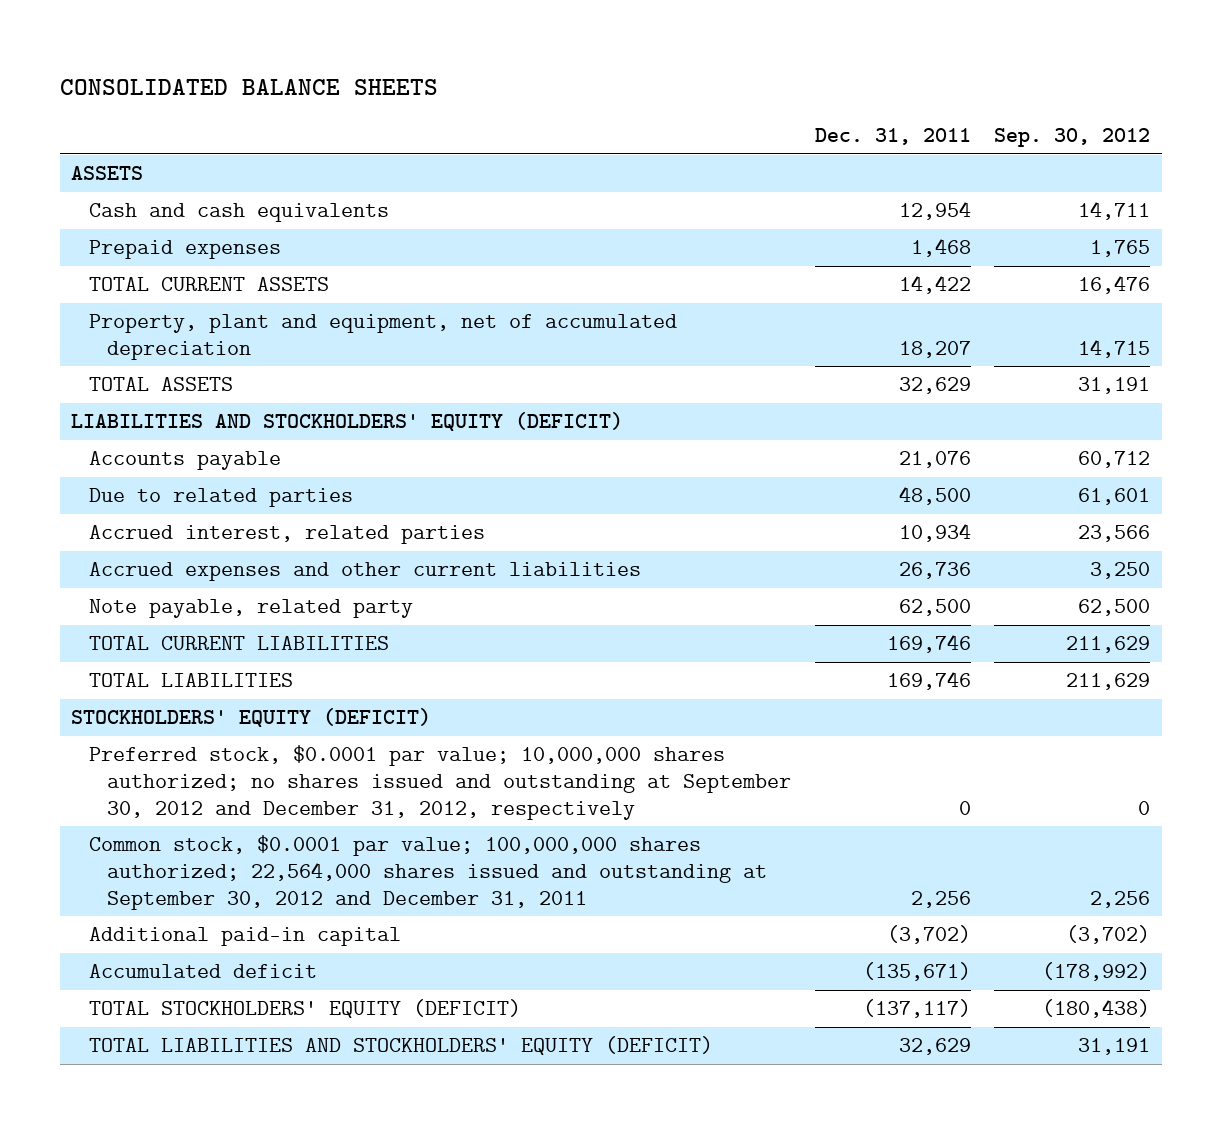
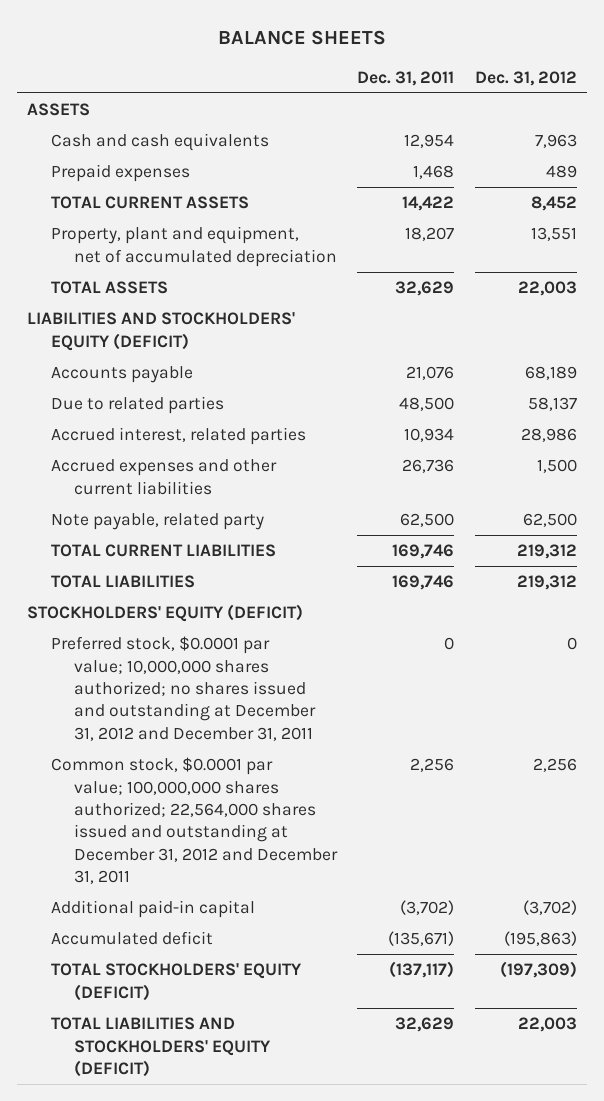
- CONSOLIDATED BALANCE SHEETS
+ BALANCE SHEETS
- | Dec. 31, 2011 | Sep. 30, 2012
+ | Dec. 31, 2011 | Dec. 31, 2012
- Preferred stock, $0.0001 par value; 10,000,000 shares authorized; no shares issued and outstanding at September 30, 2012 and December 31, 2012, respectively | 0 | 0
- Common stock, $0.0001 par value; 100,000,000 shares authorized; 22,564,000 shares issued and outstanding at September 30, 2012 and December 31, 2011 | 2,256 | 2,256
+ Preferred stock, $0.0001 par value; 10,000,000 shares authorized; no shares issued and outstanding at December 31, 2012 and December 31, 2011 | 0 | 0
+ Common stock, $0.0001 par value; 100,000,000 shares authorized; 22,564,000 shares issued and outstanding at December 31, 2012 and December 31, 2011 | 2,256 | 2,256

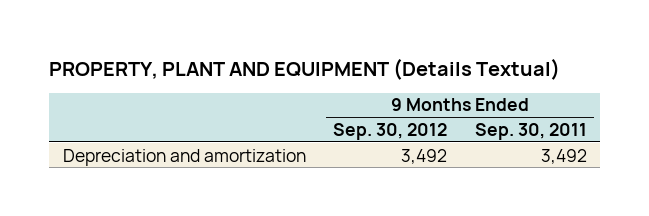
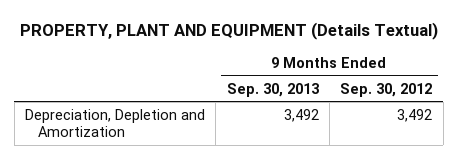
- | 9 Months Ended Sep. 30, 2012 | 9 Months Ended Sep. 30, 2011
+ | 9 Months Ended Sep. 30, 2013 | 9 Months Ended Sep. 30, 2012
- Depreciation and amortization | 3,492 | 3,492
+ Depreciation, Depletion and Amortization | 3,492 | 3,492

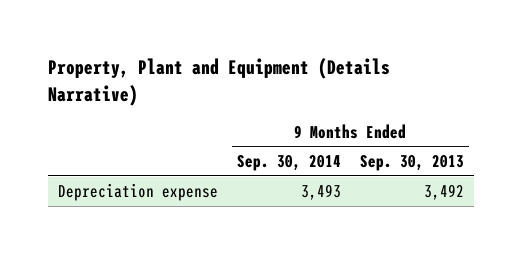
- PROPERTY, PLANT AND EQUIPMENT (Details Textual)
+ Property, Plant and Equipment (Details Narrative)
- | 9 Months Ended Sep. 30, 2013 | 9 Months Ended Sep. 30, 2012
+ | 9 Months Ended Sep. 30, 2014 | 9 Months Ended Sep. 30, 2013
- Depreciation, Depletion and Amortization | 3,492 | 3,492
+ Depreciation expense | 3,493 | 3,492

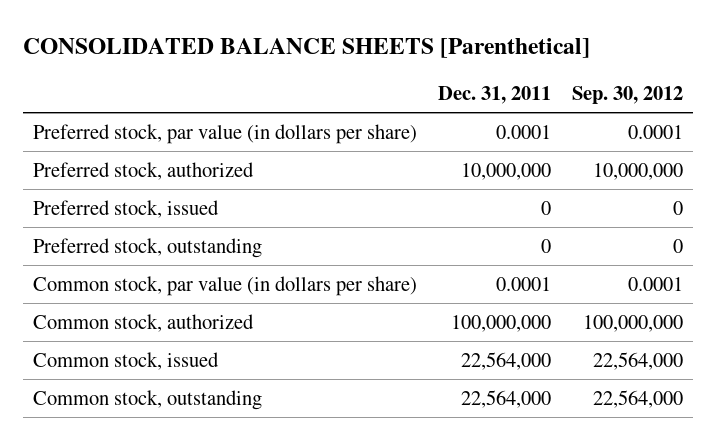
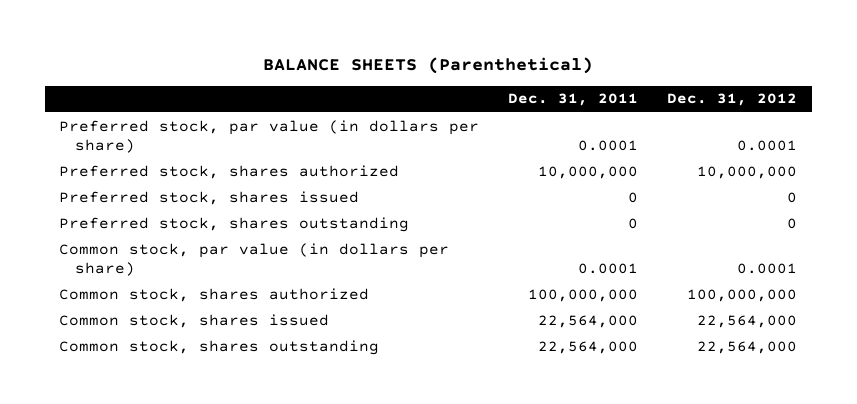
- CONSOLIDATED BALANCE SHEETS [Parenthetical]
+ BALANCE SHEETS (Parenthetical)
- | Dec. 31, 2011 | Sep. 30, 2012
+ | Dec. 31, 2011 | Dec. 31, 2012
- Preferred stock, authorized | 10,000,000 | 10,000,000
- Preferred stock, issued | 0 | 0
- Preferred stock, outstanding | 0 | 0
+ Preferred stock, shares authorized | 10,000,000 | 10,000,000
+ Preferred stock, shares issued | 0 | 0
+ Preferred stock, shares outstanding | 0 | 0
- Common stock, authorized | 100,000,000 | 100,000,000
- Common stock, issued | 22,564,000 | 22,564,000
- Common stock, outstanding | 22,564,000 | 22,564,000
+ Common stock, shares authorized | 100,000,000 | 100,000,000
+ Common stock, shares issued | 22,564,000 | 22,564,000
+ Common stock, shares outstanding | 22,564,000 | 22,564,000

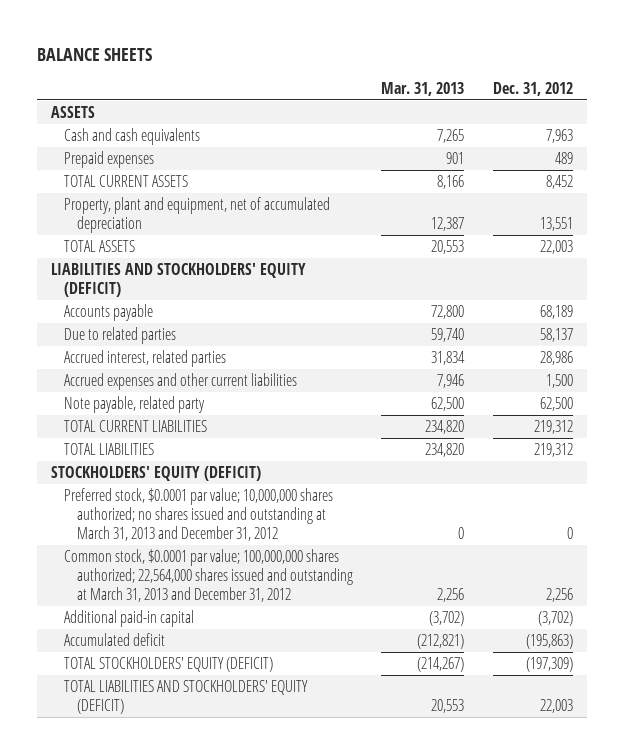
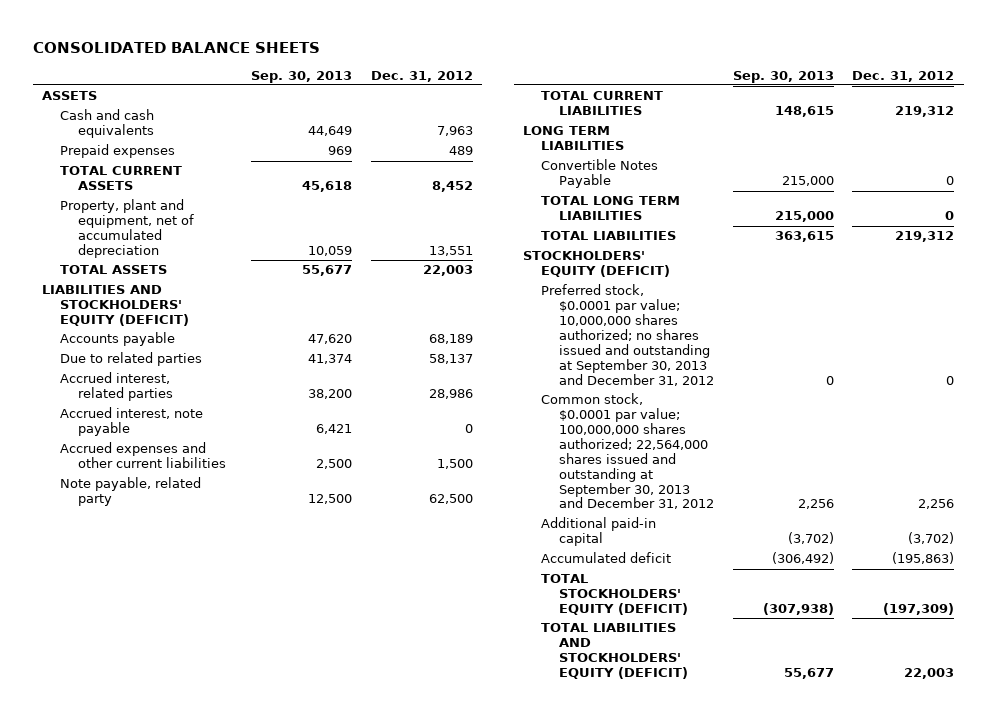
- BALANCE SHEETS
+ CONSOLIDATED BALANCE SHEETS
- | Mar. 31, 2013 | Dec. 31, 2012
+ | Sep. 30, 2013 | Dec. 31, 2012
+ Accrued interest, note payable | 6,421 | 0
+ LONG TERM LIABILITIES
+ Convertible Notes Payable | 215,000 | 0
+ TOTAL LONG TERM LIABILITIES | 215,000 | 0
- Preferred stock, $0.0001 par value; 10,000,000 shares authorized; no shares issued and outstanding at March 31, 2013 and December 31, 2012 | 0 | 0
- Common stock, $0.0001 par value; 100,000,000 shares authorized; 22,564,000 shares issued and outstanding at March 31, 2013 and December 31, 2012 | 2,256 | 2,256
+ Preferred stock, $0.0001 par value; 10,000,000 shares authorized; no shares issued and outstanding at September 30, 2013 and December 31, 2012 | 0 | 0
+ Common stock, $0.0001 par value; 100,000,000 shares authorized; 22,564,000 shares issued and outstanding at September 30, 2013 and December 31, 2012 | 2,256 | 2,256

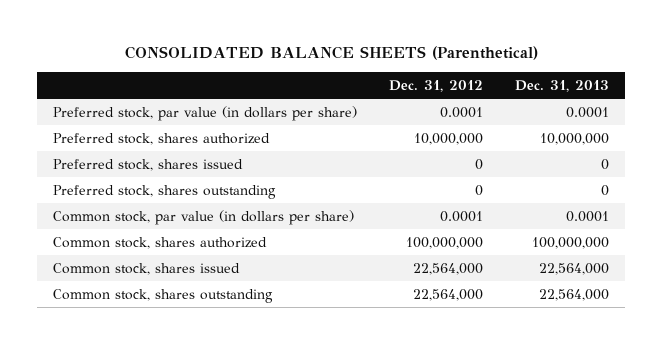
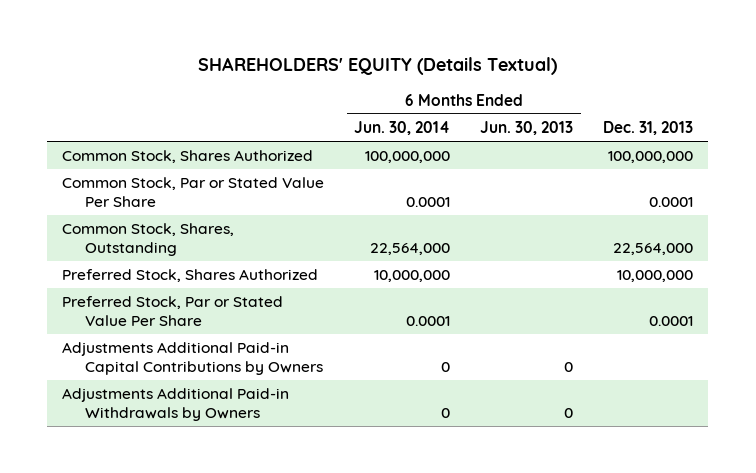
- CONSOLIDATED BALANCE SHEETS (Parenthetical)
+ SHAREHOLDERS' EQUITY (Details Textual)
- | Dec. 31, 2012 | Dec. 31, 2013
+ | 6 Months Ended Jun. 30, 2014 | 6 Months Ended Jun. 30, 2013 | Dec. 31, 2013
- Preferred stock, par value (in dollars per share) | 0.0001 | 0.0001
- Preferred stock, shares authorized | 10,000,000 | 10,000,000
- Preferred stock, shares issued | 0 | 0
- Preferred stock, shares outstanding | 0 | 0
- Common stock, par value (in dollars per share) | 0.0001 | 0.0001
- Common stock, shares authorized | 100,000,000 | 100,000,000
- Common stock, shares issued | 22,564,000 | 22,564,000
- Common stock, shares outstanding | 22,564,000 | 22,564,000
+ Common Stock, Shares Authorized | 100,000,000 | | 100,000,000
+ Common Stock, Par or Stated Value Per Share | 0.0001 | | 0.0001
+ Common Stock, Shares, Outstanding | 22,564,000 | | 22,564,000
+ Preferred Stock, Shares Authorized | 10,000,000 | | 10,000,000
+ Preferred Stock, Par or Stated Value Per Share | 0.0001 | | 0.0001
+ Adjustments Additional Paid-in Capital Contributions by Owners | 0 | 0 |
+ Adjustments Additional Paid-in Withdrawals by Owners | 0 | 0 |

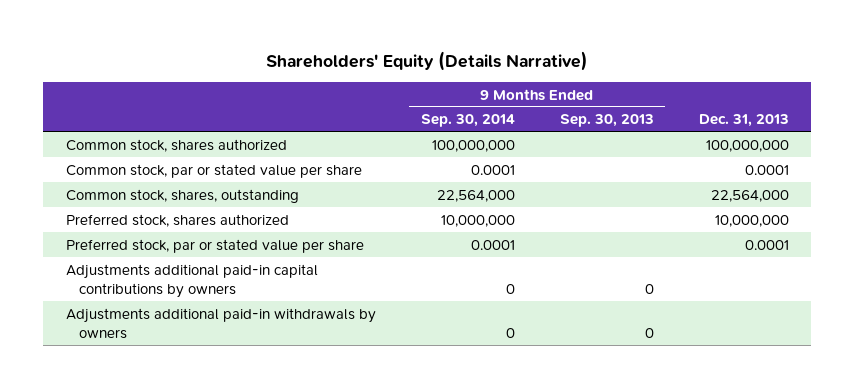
- SHAREHOLDERS' EQUITY (Details Textual)
+ Shareholders' Equity (Details Narrative)
- | 6 Months Ended Jun. 30, 2014 | 6 Months Ended Jun. 30, 2013 | Dec. 31, 2013
+ | 9 Months Ended Sep. 30, 2014 | 9 Months Ended Sep. 30, 2013 | Dec. 31, 2013
- Common Stock, Shares Authorized | 100,000,000 | | 100,000,000
- Common Stock, Par or Stated Value Per Share | 0.0001 | | 0.0001
- Common Stock, Shares, Outstanding | 22,564,000 | | 22,564,000
- Preferred Stock, Shares Authorized | 10,000,000 | | 10,000,000
- Preferred Stock, Par or Stated Value Per Share | 0.0001 | | 0.0001
- Adjustments Additional Paid-in Capital Contributions by Owners | 0 | 0 |
- Adjustments Additional Paid-in Withdrawals by Owners | 0 | 0 |
+ Common stock, shares authorized | 100,000,000 | | 100,000,000
+ Common stock, par or stated value per share | 0.0001 | | 0.0001
+ Common stock, shares, outstanding | 22,564,000 | | 22,564,000
+ Preferred stock, shares authorized | 10,000,000 | | 10,000,000
+ Preferred stock, par or stated value per share | 0.0001 | | 0.0001
+ Adjustments additional paid-in capital contributions by owners | 0 | 0 |
+ Adjustments additional paid-in withdrawals by owners | 0 | 0 |

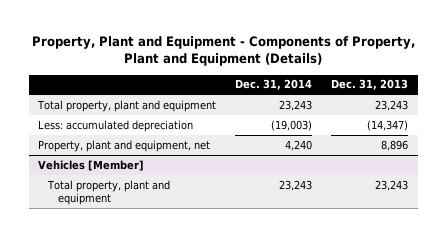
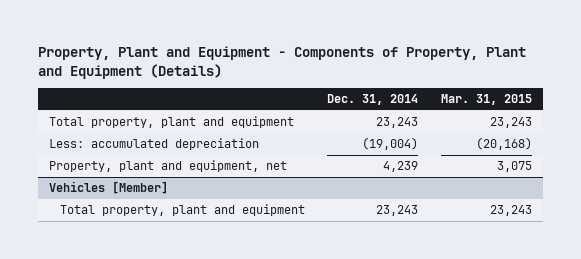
- | Dec. 31, 2014 | Dec. 31, 2013
+ | Dec. 31, 2014 | Mar. 31, 2015
- Less: accumulated depreciation | (19,003) | (14,347)
- Property, plant and equipment, net | 4,240 | 8,896
+ Less: accumulated depreciation | (19,004) | (20,168)
+ Property, plant and equipment, net | 4,239 | 3,075

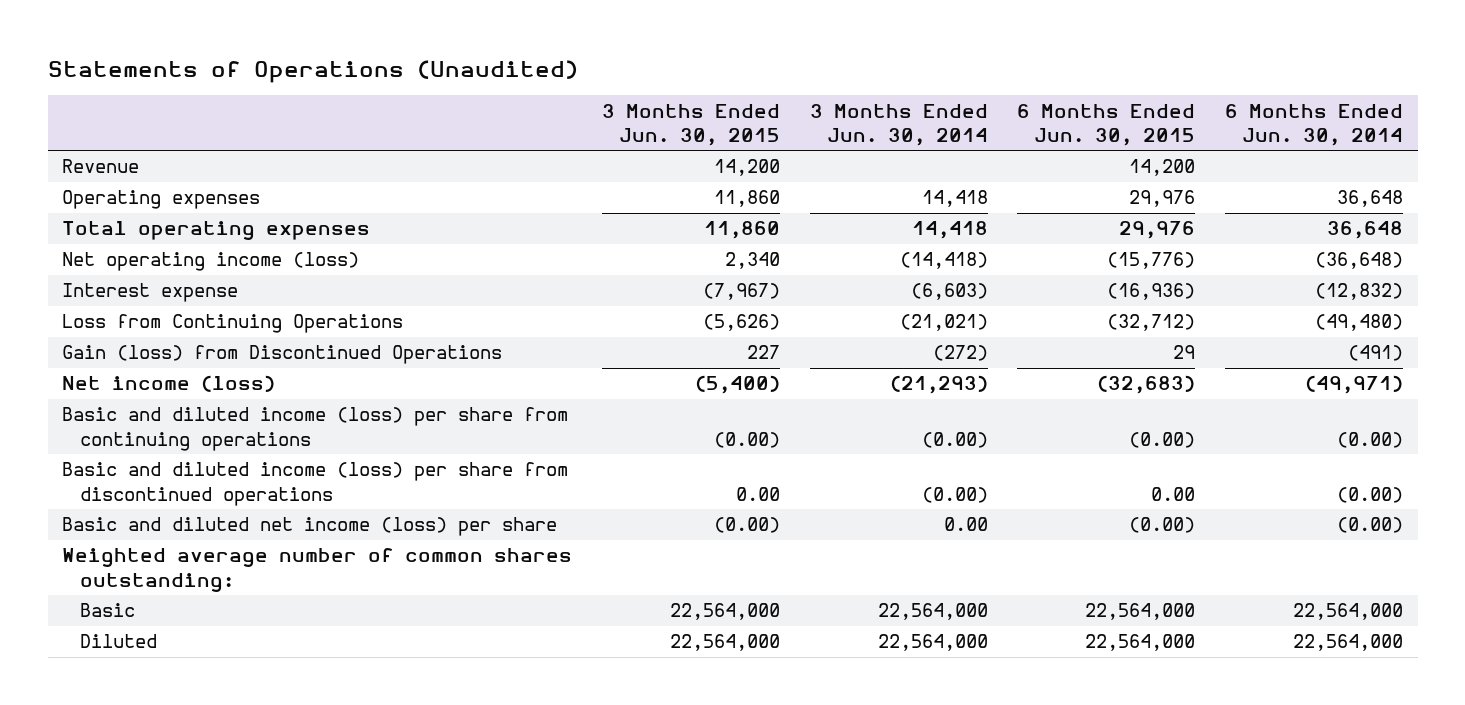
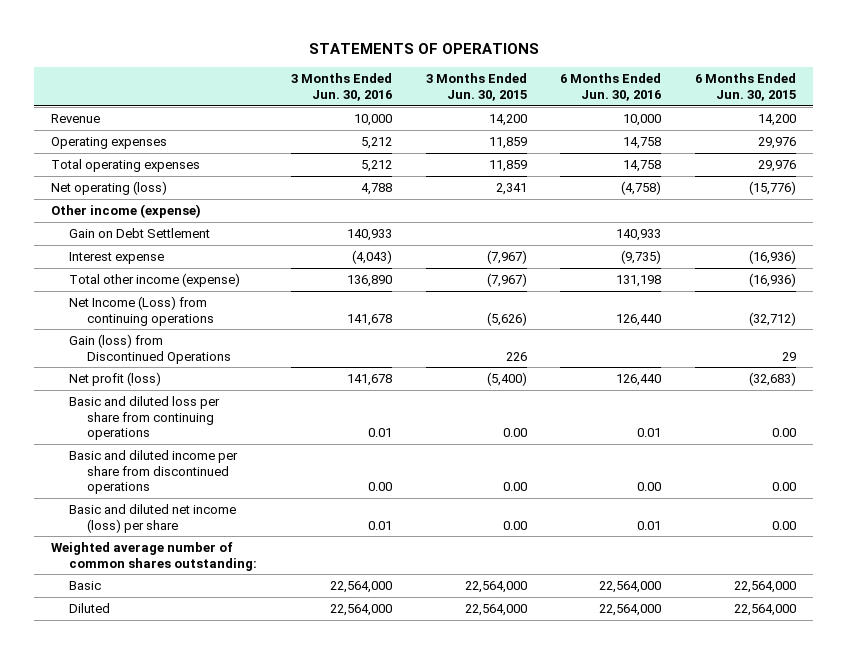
- Statements of Operations (Unaudited)
+ STATEMENTS OF OPERATIONS
- | 3 Months Ended Jun. 30, 2015 | 3 Months Ended Jun. 30, 2014 | 6 Months Ended Jun. 30, 2015 | 6 Months Ended Jun. 30, 2014
+ | 3 Months Ended Jun. 30, 2016 | 3 Months Ended Jun. 30, 2015 | 6 Months Ended Jun. 30, 2016 | 6 Months Ended Jun. 30, 2015
- Operating expenses | 11,860 | 14,418 | 29,976 | 36,648
- Total operating expenses | 11,860 | 14,418 | 29,976 | 36,648
- Net operating income (loss) | 2,340 | (14,418) | (15,776) | (36,648)
+ Operating expenses | 5,212 | 11,859 | 14,758 | 29,976
+ Total operating expenses | 5,212 | 11,859 | 14,758 | 29,976
+ Net operating (loss) | 4,788 | 2,341 | (4,758) | (15,776)
+ Other income (expense)
+ Gain on Debt Settlement | 140,933 | | 140,933 |
- Loss from Continuing Operations | (5,626) | (21,021) | (32,712) | (49,480)
- Gain (loss) from Discontinued Operations | 227 | (272) | 29 | (491)
- Net income (loss) | (5,400) | (21,293) | (32,683) | (49,971)
- Basic and diluted income (loss) per share from continuing operations | (0.00) | (0.00) | (0.00) | (0.00)
- Basic and diluted income (loss) per share from discontinued operations | 0.00 | (0.00) | 0.00 | (0.00)
- Basic and diluted net income (loss) per share | (0.00) | 0.00 | (0.00) | (0.00)
+ Total other income (expense) | 136,890 | (7,967) | 131,198 | (16,936)
+ Net Income (Loss) from continuing operations | 141,678 | (5,626) | 126,440 | (32,712)
+ Gain (loss) from Discontinued Operations | | 226 | | 29
+ Net profit (loss) | 141,678 | (5,400) | 126,440 | (32,683)
+ Basic and diluted loss per share from continuing operations | 0.01 | 0.00 | 0.01 | 0.00
+ Basic and diluted income per share from discontinued operations | 0.00 | 0.00 | 0.00 | 0.00
+ Basic and diluted net income (loss) per share | 0.01 | 0.00 | 0.01 | 0.00

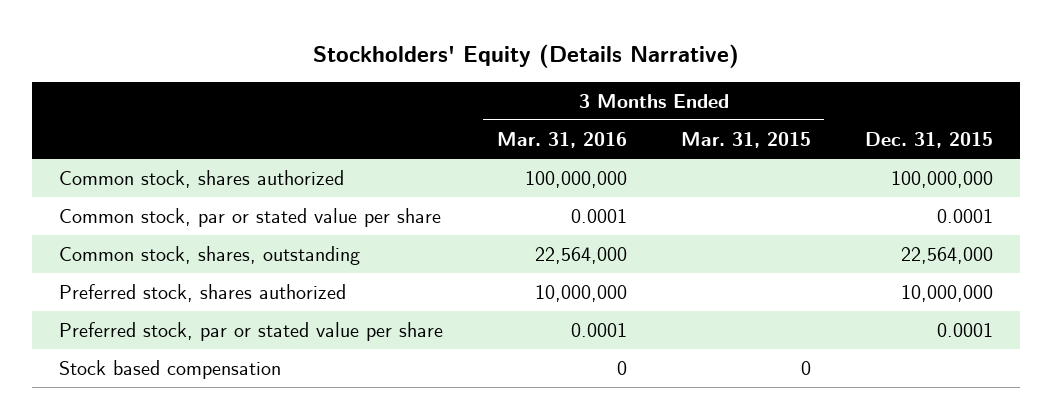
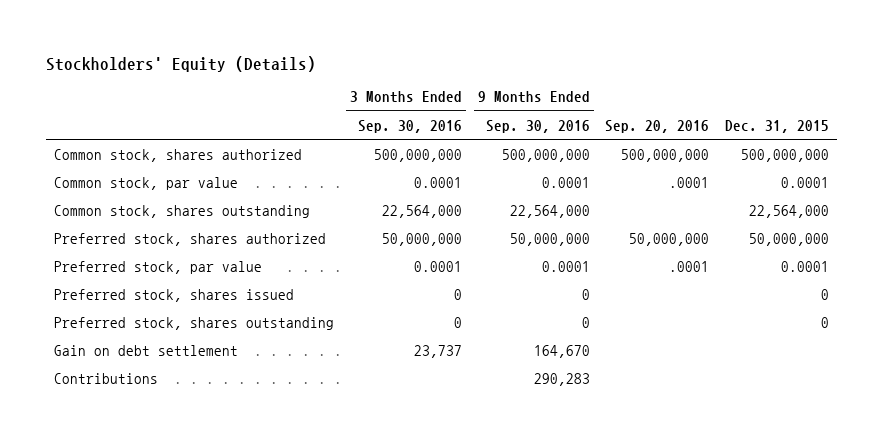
- Stockholders' Equity (Details Narrative)
+ Stockholders' Equity (Details)
- | 3 Months Ended Mar. 31, 2016 | 3 Months Ended Mar. 31, 2015 | Dec. 31, 2015
+ | 3 Months Ended Sep. 30, 2016 | 9 Months Ended Sep. 30, 2016 | Sep. 20, 2016 | Dec. 31, 2015
- Common stock, shares authorized | 100,000,000 | | 100,000,000
- Common stock, par or stated value per share | 0.0001 | | 0.0001
- Common stock, shares, outstanding | 22,564,000 | | 22,564,000
- Preferred stock, shares authorized | 10,000,000 | | 10,000,000
- Preferred stock, par or stated value per share | 0.0001 | | 0.0001
- Stock based compensation | 0 | 0 |
+ Common stock, shares authorized | 500,000,000 | 500,000,000 | 500,000,000 | 500,000,000
+ Common stock, par value | 0.0001 | 0.0001 | .0001 | 0.0001
+ Common stock, shares outstanding | 22,564,000 | 22,564,000 | | 22,564,000
+ Preferred stock, shares authorized | 50,000,000 | 50,000,000 | 50,000,000 | 50,000,000
+ Preferred stock, par value | 0.0001 | 0.0001 | .0001 | 0.0001
+ Preferred stock, shares issued | 0 | 0 | | 0
+ Preferred stock, shares outstanding | 0 | 0 | | 0
+ Gain on debt settlement | 23,737 | 164,670 | |
+ Contributions | | 290,283 | |

